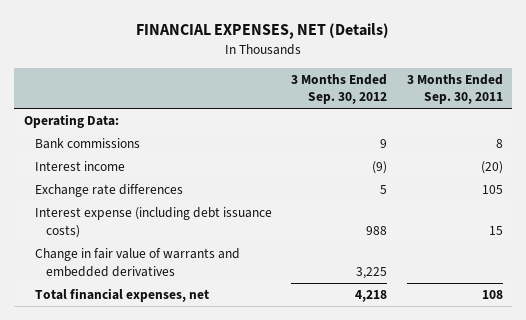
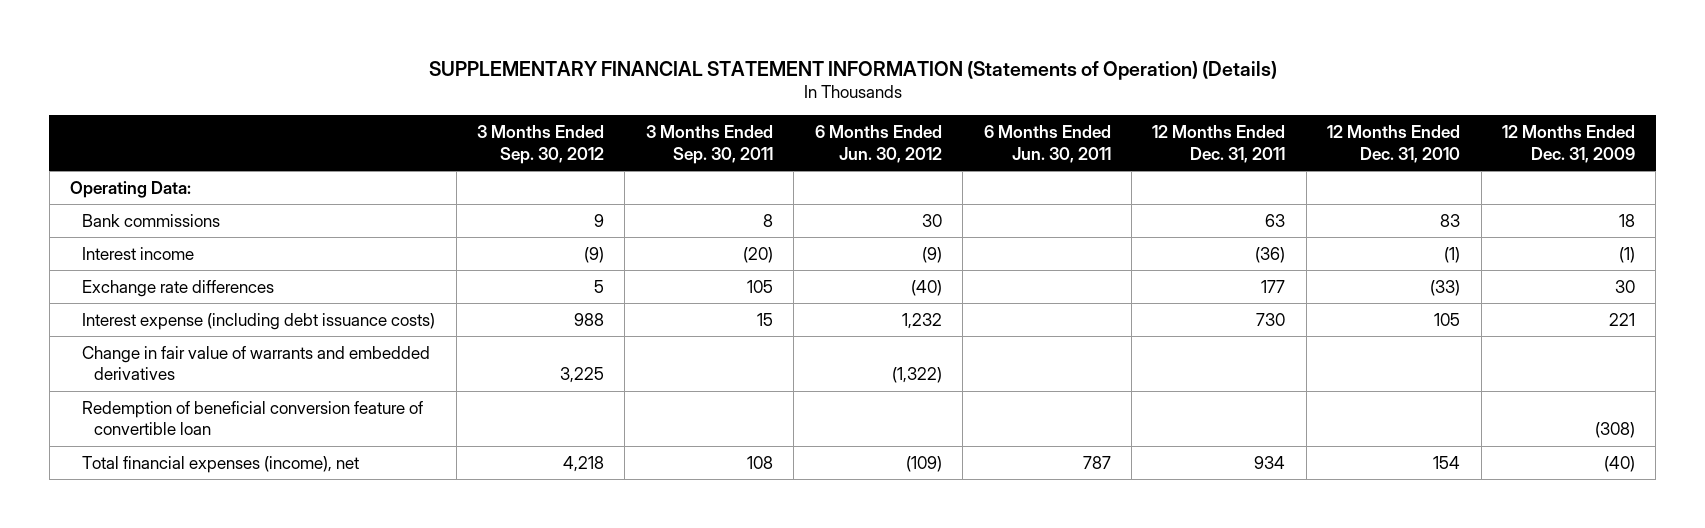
- FINANCIAL EXPENSES, NET (Details)
+ SUPPLEMENTARY FINANCIAL STATEMENT INFORMATION (Statements of Operation) (Details)
- | 3 Months Ended Sep. 30, 2012 | 3 Months Ended Sep. 30, 2011
+ | 3 Months Ended Sep. 30, 2012 | 3 Months Ended Sep. 30, 2011 | 6 Months Ended Jun. 30, 2012 | 6 Months Ended Jun. 30, 2011 | 12 Months Ended Dec. 31, 2011 | 12 Months Ended Dec. 31, 2010 | 12 Months Ended Dec. 31, 2009
- Total financial expenses, net | 4,218 | 108
+ Redemption of beneficial conversion feature of convertible loan | | | | | | | (308)
+ Total financial expenses (income), net | 4,218 | 108 | (109) | 787 | 934 | 154 | (40)

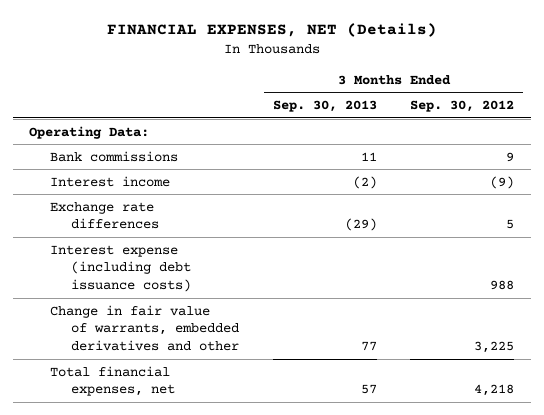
- SUPPLEMENTARY FINANCIAL STATEMENT INFORMATION (Statements of Operation) (Details)
+ FINANCIAL EXPENSES, NET (Details)
- | 3 Months Ended Sep. 30, 2012 | 3 Months Ended Sep. 30, 2011 | 6 Months Ended Jun. 30, 2012 | 6 Months Ended Jun. 30, 2011 | 12 Months Ended Dec. 31, 2011 | 12 Months Ended Dec. 31, 2010 | 12 Months Ended Dec. 31, 2009
+ | 3 Months Ended Sep. 30, 2013 | 3 Months Ended Sep. 30, 2012
- Change in fair value of warrants and embedded derivatives | 3,225 | | (1,322) | | | |
- Redemption of beneficial conversion feature of convertible loan | | | | | | | (308)
- Total financial expenses (income), net | 4,218 | 108 | (109) | 787 | 934 | 154 | (40)
+ Change in fair value of warrants, embedded derivatives and other | 77 | 3,225
+ Total financial expenses, net | 57 | 4,218

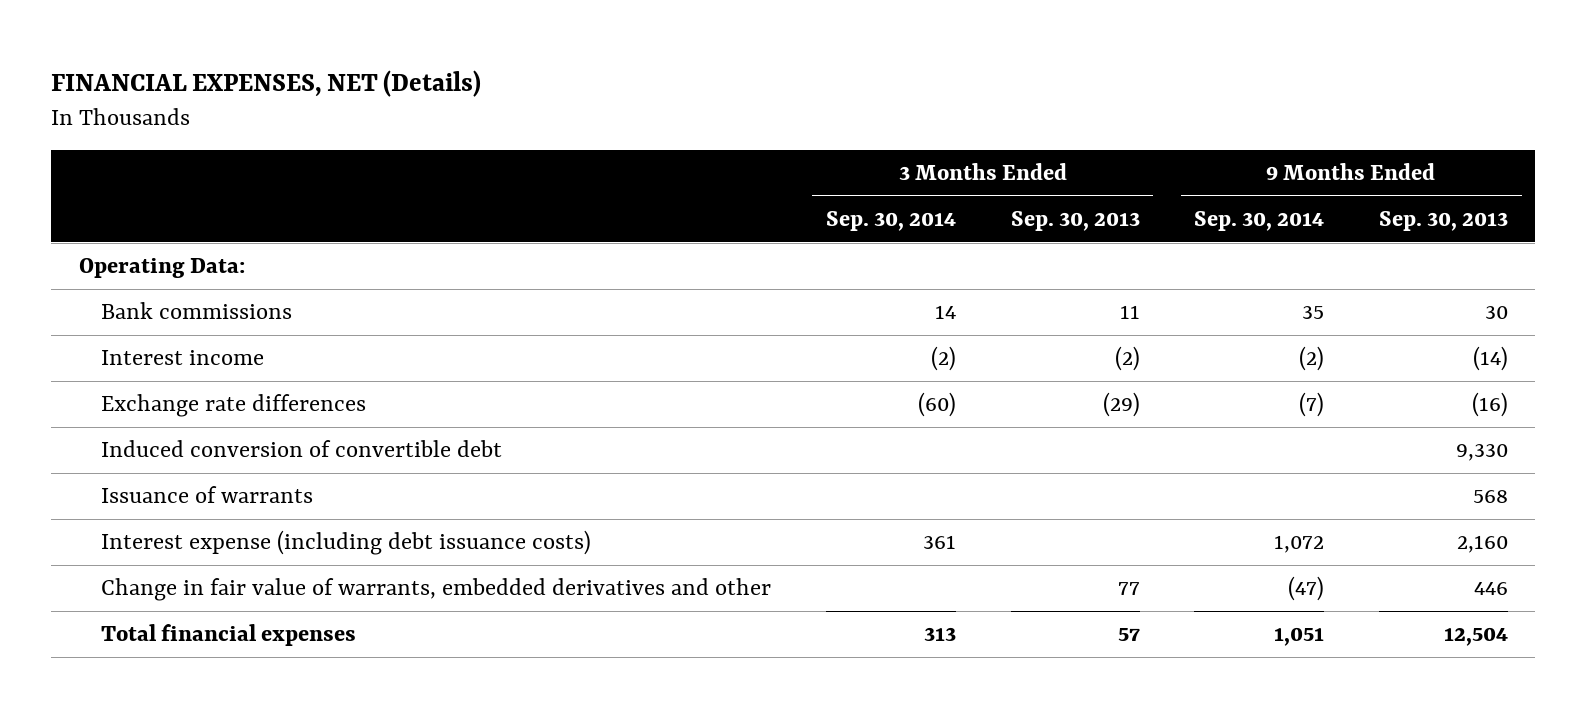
- | 3 Months Ended Sep. 30, 2013 | 3 Months Ended Sep. 30, 2012
+ | 3 Months Ended Sep. 30, 2014 | 3 Months Ended Sep. 30, 2013 | 9 Months Ended Sep. 30, 2014 | 9 Months Ended Sep. 30, 2013
+ Induced conversion of convertible debt | | | | 9,330
+ Issuance of warrants | | | | 568
- Total financial expenses, net | 57 | 4,218
+ Total financial expenses | 313 | 57 | 1,051 | 12,504

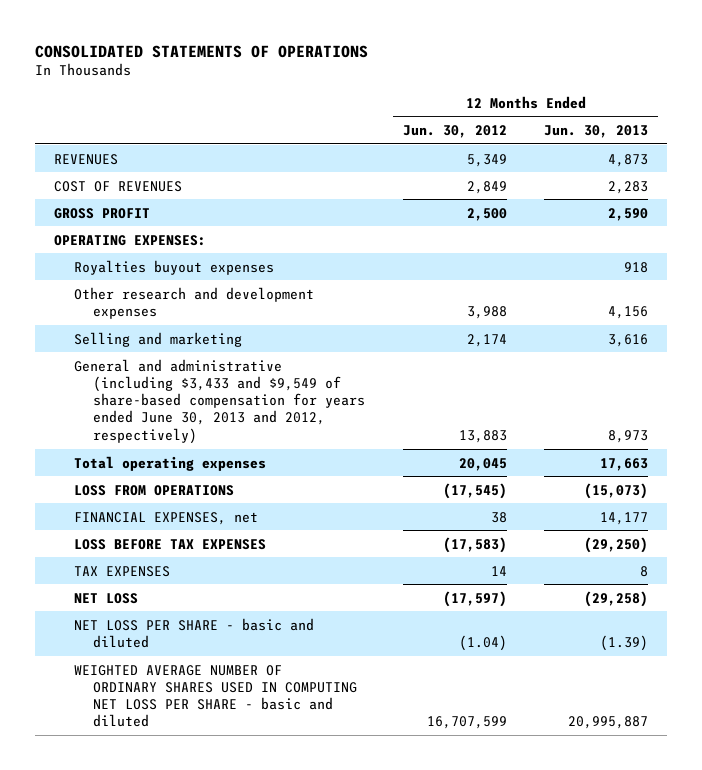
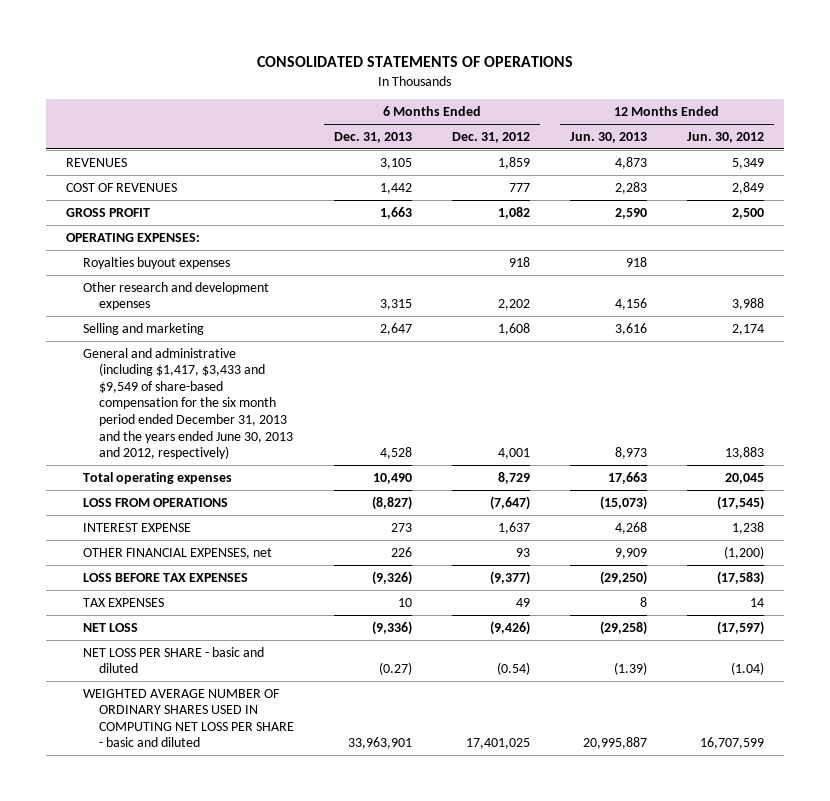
- | 12 Months Ended Jun. 30, 2012 | 12 Months Ended Jun. 30, 2013
+ | 6 Months Ended Dec. 31, 2013 | 6 Months Ended Dec. 31, 2012 | 12 Months Ended Jun. 30, 2013 | 12 Months Ended Jun. 30, 2012
- General and administrative (including $3,433 and $9,549 of share-based compensation for years ended June 30, 2013 and 2012, respectively) | 13,883 | 8,973
+ General and administrative (including $1,417, $3,433 and $9,549 of share-based compensation for the six month period ended December 31, 2013 and the years ended June 30, 2013 and 2012, respectively) | 4,528 | 4,001 | 8,973 | 13,883
- FINANCIAL EXPENSES, net | 38 | 14,177
+ INTEREST EXPENSE | 273 | 1,637 | 4,268 | 1,238
+ OTHER FINANCIAL EXPENSES, net | 226 | 93 | 9,909 | (1,200)

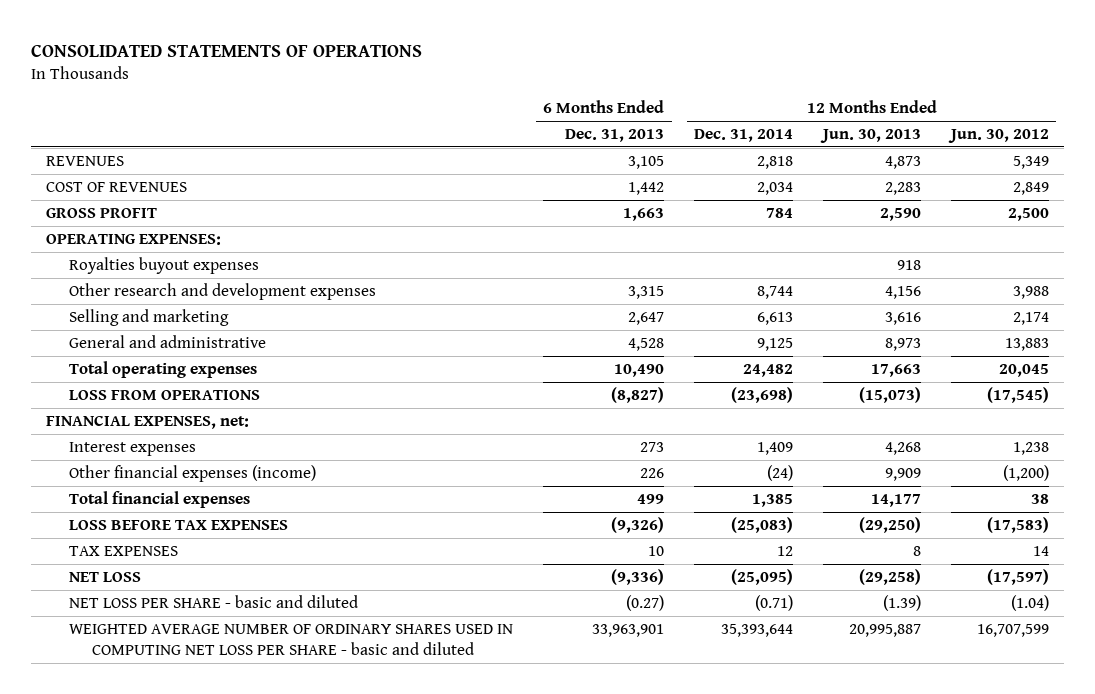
- | 6 Months Ended Dec. 31, 2013 | 6 Months Ended Dec. 31, 2012 | 12 Months Ended Jun. 30, 2013 | 12 Months Ended Jun. 30, 2012
+ | 6 Months Ended Dec. 31, 2013 | 12 Months Ended Dec. 31, 2014 | 12 Months Ended Jun. 30, 2013 | 12 Months Ended Jun. 30, 2012
- General and administrative (including $1,417, $3,433 and $9,549 of share-based compensation for the six month period ended December 31, 2013 and the years ended June 30, 2013 and 2012, respectively) | 4,528 | 4,001 | 8,973 | 13,883
+ General and administrative | 4,528 | 9,125 | 8,973 | 13,883
- INTEREST EXPENSE | 273 | 1,637 | 4,268 | 1,238
- OTHER FINANCIAL EXPENSES, net | 226 | 93 | 9,909 | (1,200)
+ FINANCIAL EXPENSES, net:
+ Interest expenses | 273 | 1,409 | 4,268 | 1,238
+ Other financial expenses (income) | 226 | (24) | 9,909 | (1,200)
+ Total financial expenses | 499 | 1,385 | 14,177 | 38

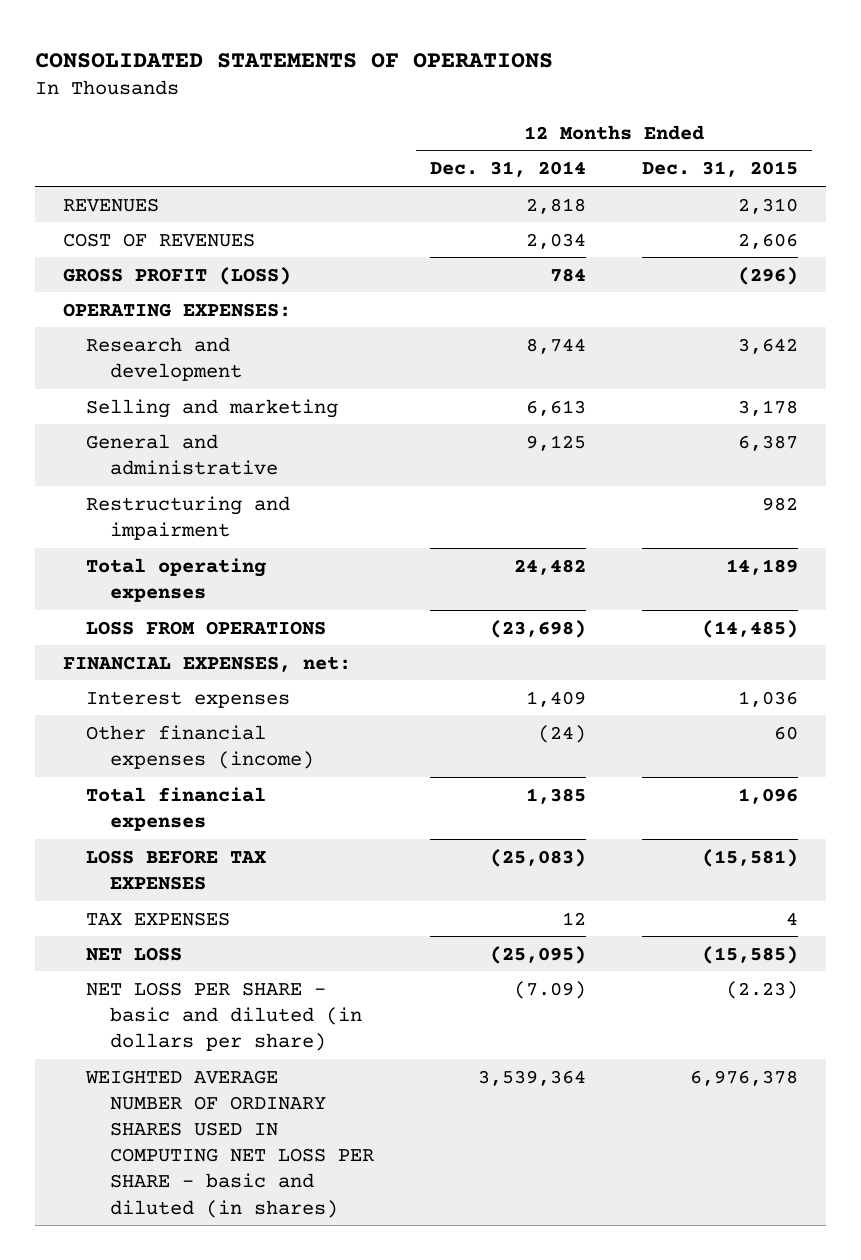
- | 6 Months Ended Dec. 31, 2013 | 12 Months Ended Dec. 31, 2014 | 12 Months Ended Jun. 30, 2013 | 12 Months Ended Jun. 30, 2012
+ | 12 Months Ended Dec. 31, 2014 | 12 Months Ended Dec. 31, 2015
- GROSS PROFIT | 1,663 | 784 | 2,590 | 2,500
+ GROSS PROFIT (LOSS) | 784 | (296)
- Royalties buyout expenses | | | 918 |
- Other research and development expenses | 3,315 | 8,744 | 4,156 | 3,988
+ Research and development | 8,744 | 3,642
+ Restructuring and impairment | | 982
- NET LOSS PER SHARE - basic and diluted | (0.27) | (0.71) | (1.39) | (1.04)
- WEIGHTED AVERAGE NUMBER OF ORDINARY SHARES USED IN COMPUTING NET LOSS PER SHARE - basic and diluted | 33,963,901 | 35,393,644 | 20,995,887 | 16,707,599
+ NET LOSS PER SHARE - basic and diluted (in dollars per share) | (7.09) | (2.23)
+ WEIGHTED AVERAGE NUMBER OF ORDINARY SHARES USED IN COMPUTING NET LOSS PER SHARE - basic and diluted (in shares) | 3,539,364 | 6,976,378

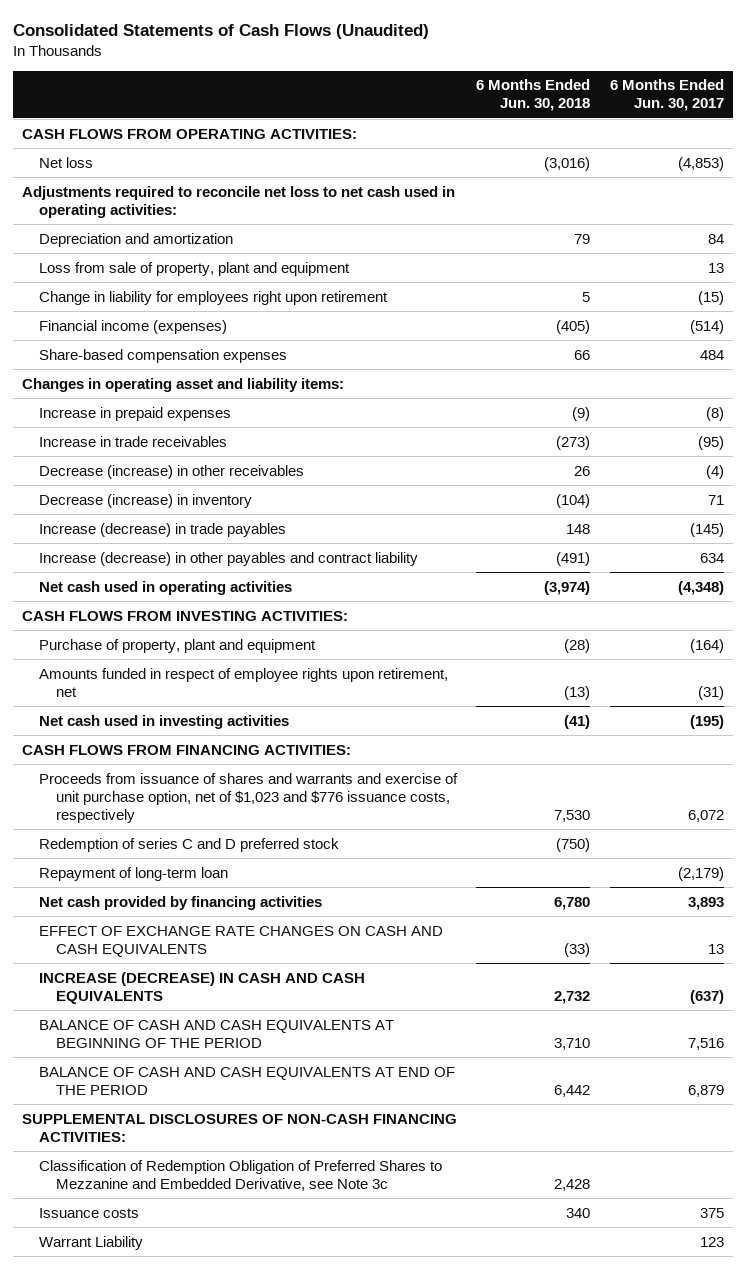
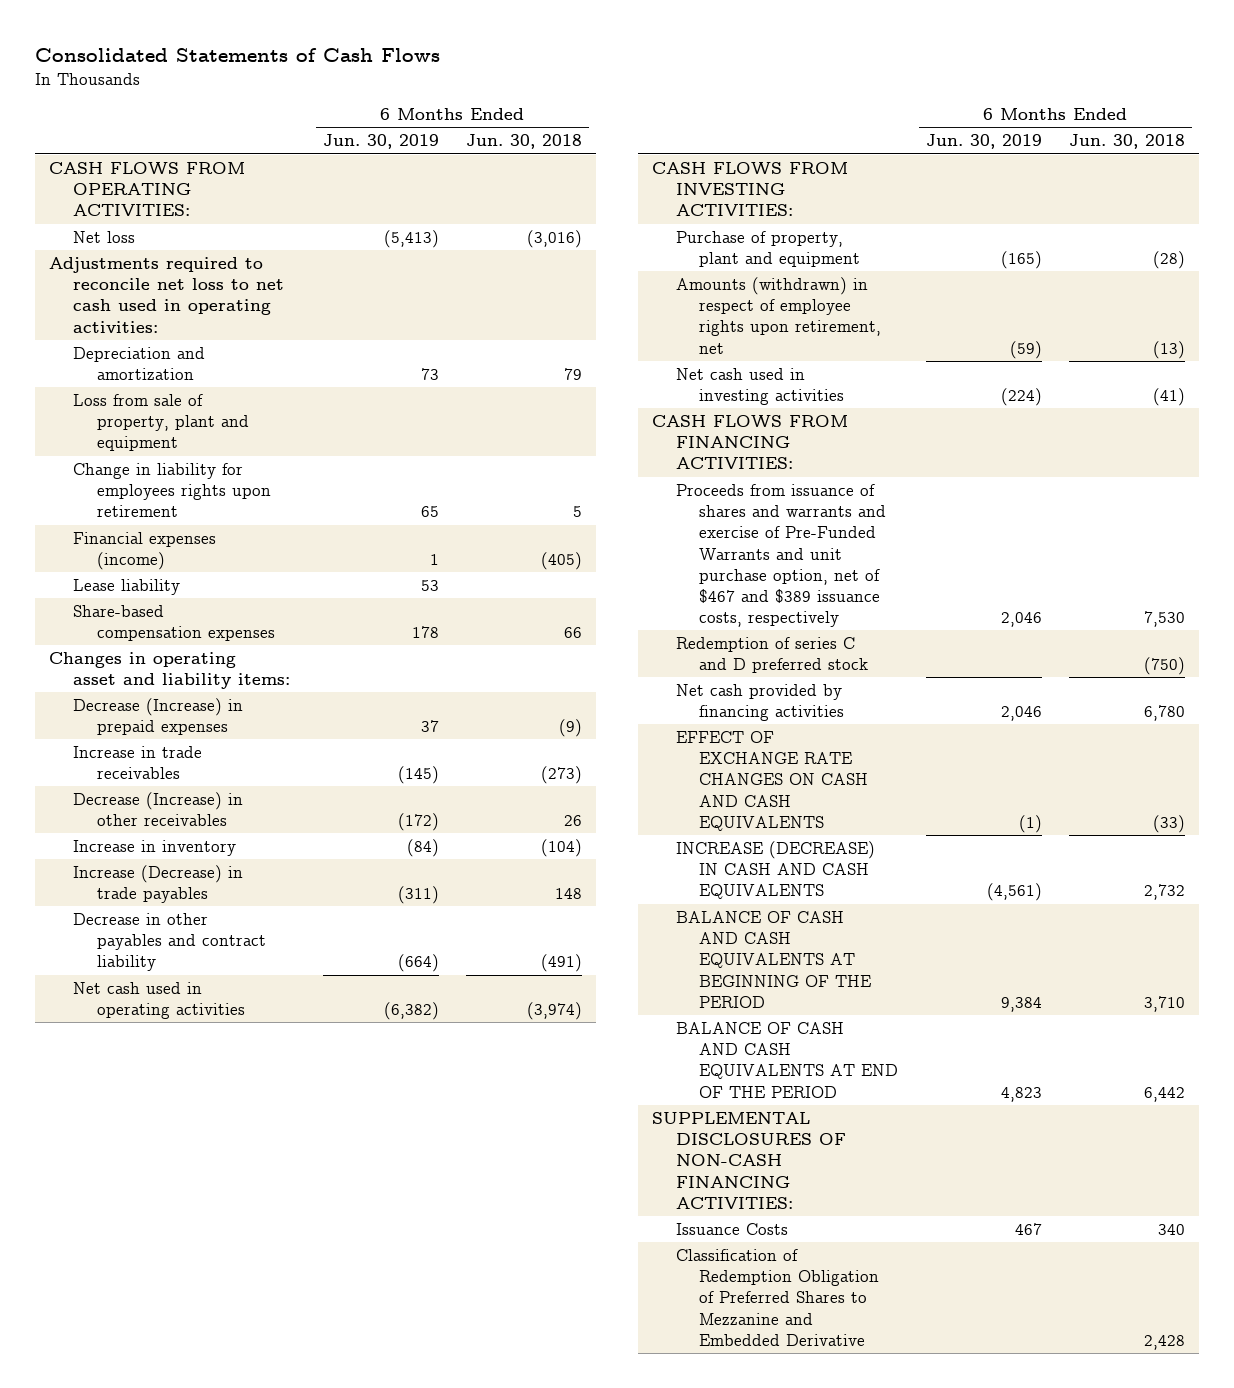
- Consolidated Statements of Cash Flows (Unaudited)
+ Consolidated Statements of Cash Flows
- | 6 Months Ended Jun. 30, 2018 | 6 Months Ended Jun. 30, 2017
+ | 6 Months Ended Jun. 30, 2019 | 6 Months Ended Jun. 30, 2018
- Change in liability for employees right upon retirement | 5 | (15)
- Financial income (expenses) | (405) | (514)
+ Change in liability for employees rights upon retirement | 65 | 5
+ Financial expenses (income) | 1 | (405)
+ Lease liability | 53 |
- Increase in prepaid expenses | (9) | (8)
+ Decrease (Increase) in prepaid expenses | 37 | (9)
- Decrease (increase) in other receivables | 26 | (4)
- Decrease (increase) in inventory | (104) | 71
- Increase (decrease) in trade payables | 148 | (145)
- Increase (decrease) in other payables and contract liability | (491) | 634
+ Decrease (Increase) in other receivables | (172) | 26
+ Increase in inventory | (84) | (104)
+ Increase (Decrease) in trade payables | (311) | 148
+ Decrease in other payables and contract liability | (664) | (491)
- Amounts funded in respect of employee rights upon retirement, net | (13) | (31)
+ Amounts (withdrawn) in respect of employee rights upon retirement, net | (59) | (13)
- Proceeds from issuance of shares and warrants and exercise of unit purchase option, net of $1,023 and $776 issuance costs, respectively | 7,530 | 6,072
+ Proceeds from issuance of shares and warrants and exercise of Pre-Funded Warrants and unit purchase option, net of $467 and $389 issuance costs, respectively | 2,046 | 7,530
- Repayment of long-term loan | | (2,179)
- Classification of Redemption Obligation of Preferred Shares to Mezzanine and Embedded Derivative, see Note 3c | 2,428 |
- Issuance costs | 340 | 375
- Warrant Liability | | 123
+ Issuance Costs | 467 | 340
+ Classification of Redemption Obligation of Preferred Shares to Mezzanine and Embedded Derivative | | 2,428

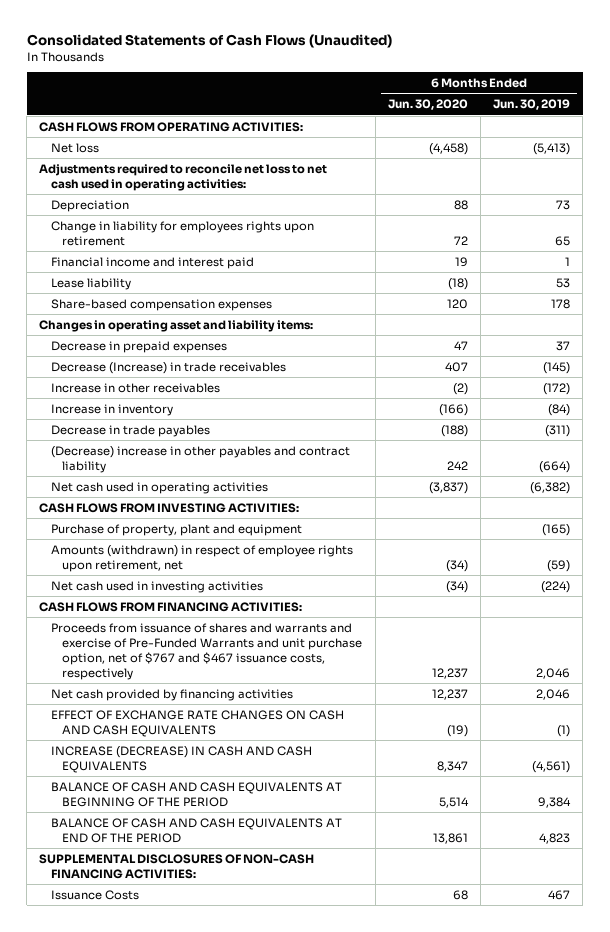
- Consolidated Statements of Cash Flows
+ Consolidated Statements of Cash Flows (Unaudited)
- | 6 Months Ended Jun. 30, 2019 | 6 Months Ended Jun. 30, 2018
+ | 6 Months Ended Jun. 30, 2020 | 6 Months Ended Jun. 30, 2019
- Depreciation and amortization | 73 | 79
- Loss from sale of property, plant and equipment
+ Depreciation | 88 | 73
- Financial expenses (income) | 1 | (405)
+ Financial income and interest paid | 19 | 1
- Decrease (Increase) in prepaid expenses | 37 | (9)
- Increase in trade receivables | (145) | (273)
- Decrease (Increase) in other receivables | (172) | 26
+ Decrease in prepaid expenses | 47 | 37
+ Decrease (Increase) in trade receivables | 407 | (145)
+ Increase in other receivables | (2) | (172)
- Increase (Decrease) in trade payables | (311) | 148
- Decrease in other payables and contract liability | (664) | (491)
+ Decrease in trade payables | (188) | (311)
+ (Decrease) increase in other payables and contract liability | 242 | (664)
- Proceeds from issuance of shares and warrants and exercise of Pre-Funded Warrants and unit purchase option, net of $467 and $389 issuance costs, respectively | 2,046 | 7,530
- Redemption of series C and D preferred stock | | (750)
+ Proceeds from issuance of shares and warrants and exercise of Pre-Funded Warrants and unit purchase option, net of $767 and $467 issuance costs, respectively | 12,237 | 2,046
- Classification of Redemption Obligation of Preferred Shares to Mezzanine and Embedded Derivative | | 2,428

